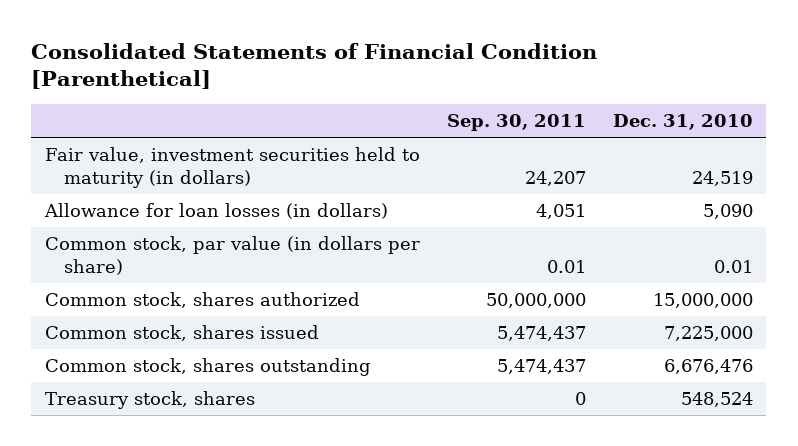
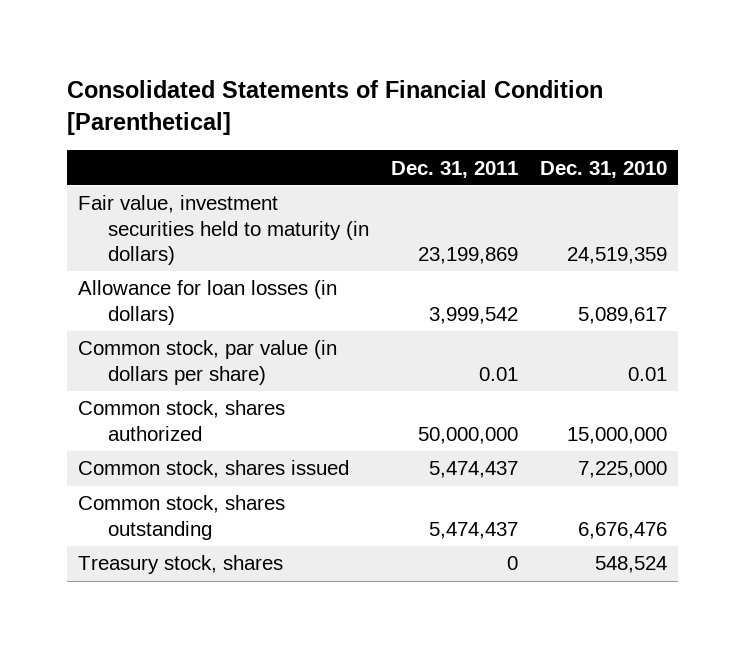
- | Sep. 30, 2011 | Dec. 31, 2010
+ | Dec. 31, 2011 | Dec. 31, 2010
- Fair value, investment securities held to maturity (in dollars) | 24,207 | 24,519
- Allowance for loan losses (in dollars) | 4,051 | 5,090
+ Fair value, investment securities held to maturity (in dollars) | 23,199,869 | 24,519,359
+ Allowance for loan losses (in dollars) | 3,999,542 | 5,089,617

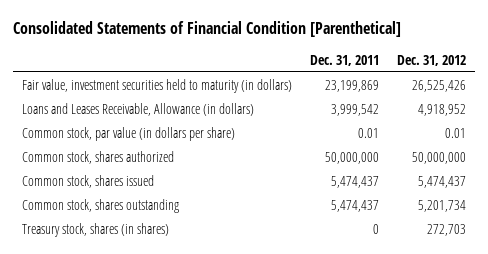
- | Dec. 31, 2011 | Dec. 31, 2010
+ | Dec. 31, 2011 | Dec. 31, 2012
- Allowance for loan losses (in dollars) | 3,999,542 | 5,089,617
+ Loans and Leases Receivable, Allowance (in dollars) | 3,999,542 | 4,918,952
- Treasury stock, shares | 0 | 548,524
+ Treasury stock, shares (in shares) | 0 | 272,703

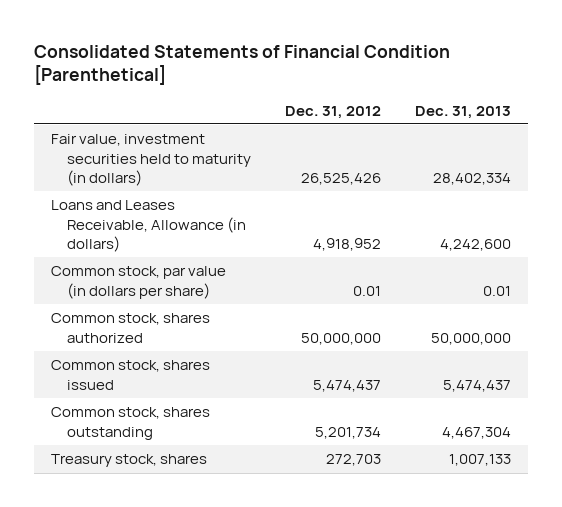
- | Dec. 31, 2011 | Dec. 31, 2012
+ | Dec. 31, 2012 | Dec. 31, 2013
- Treasury stock, shares (in shares) | 0 | 272,703
+ Treasury stock, shares | 272,703 | 1,007,133

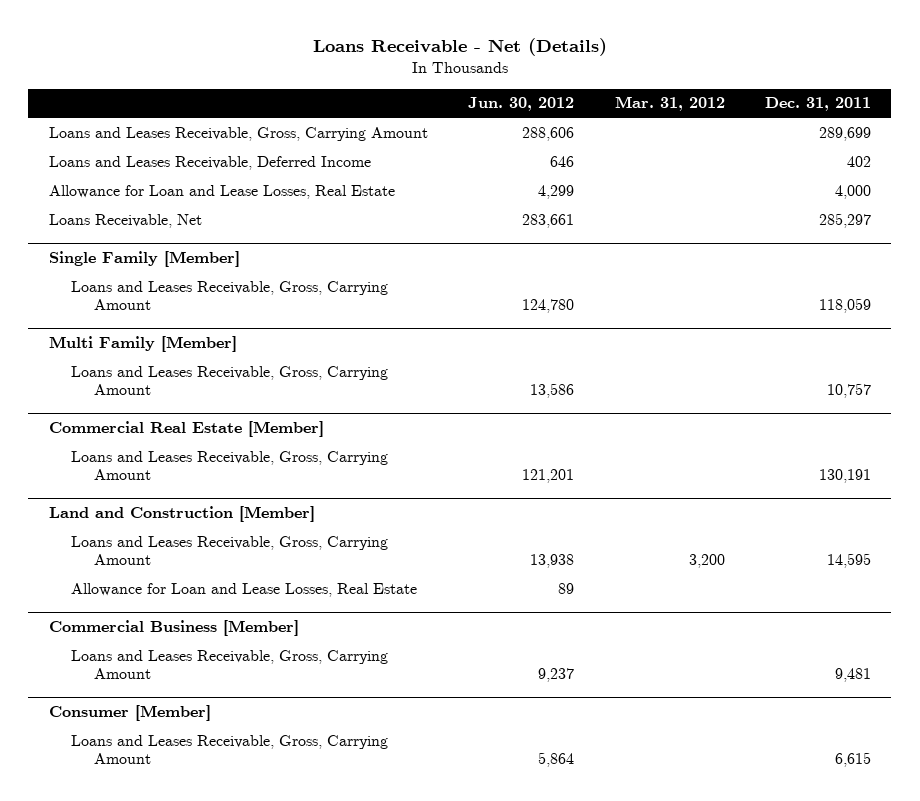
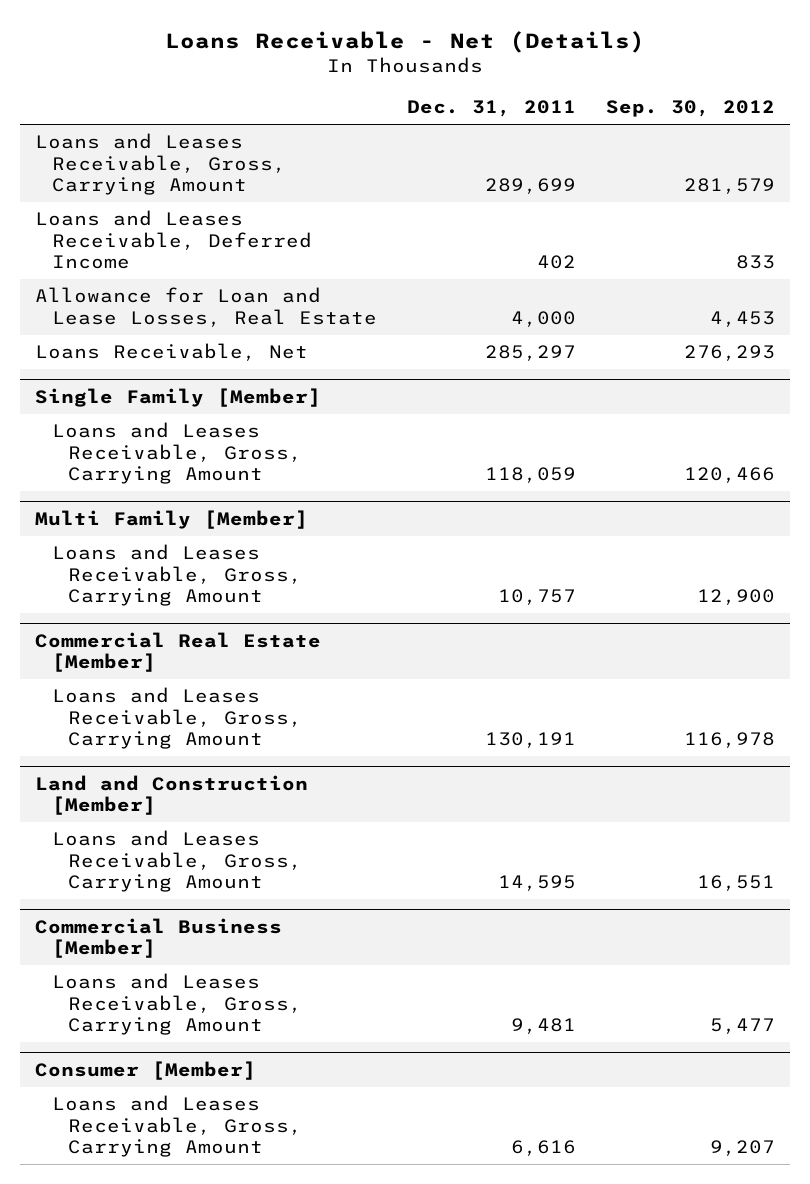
- | Jun. 30, 2012 | Mar. 31, 2012 | Dec. 31, 2011
+ | Dec. 31, 2011 | Sep. 30, 2012
@ Land and Construction [Member]
- Allowance for Loan and Lease Losses, Real Estate | 89 | |
@ Consumer [Member]
- Loans and Leases Receivable, Gross, Carrying Amount | 5,864 | | 6,615
+ Loans and Leases Receivable, Gross, Carrying Amount | 6,616 | 9,207

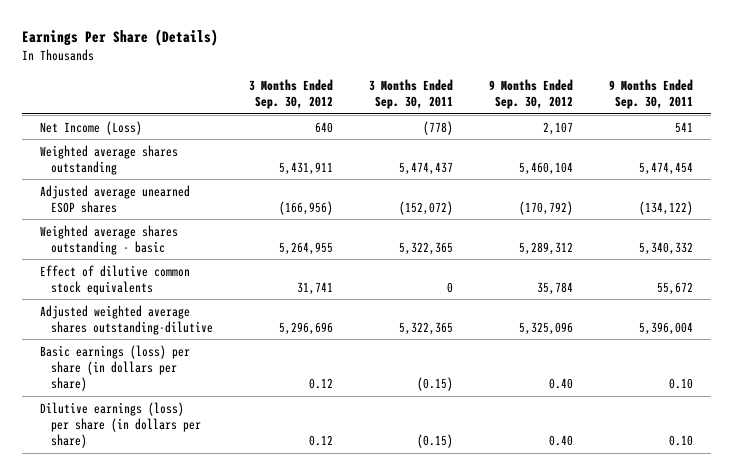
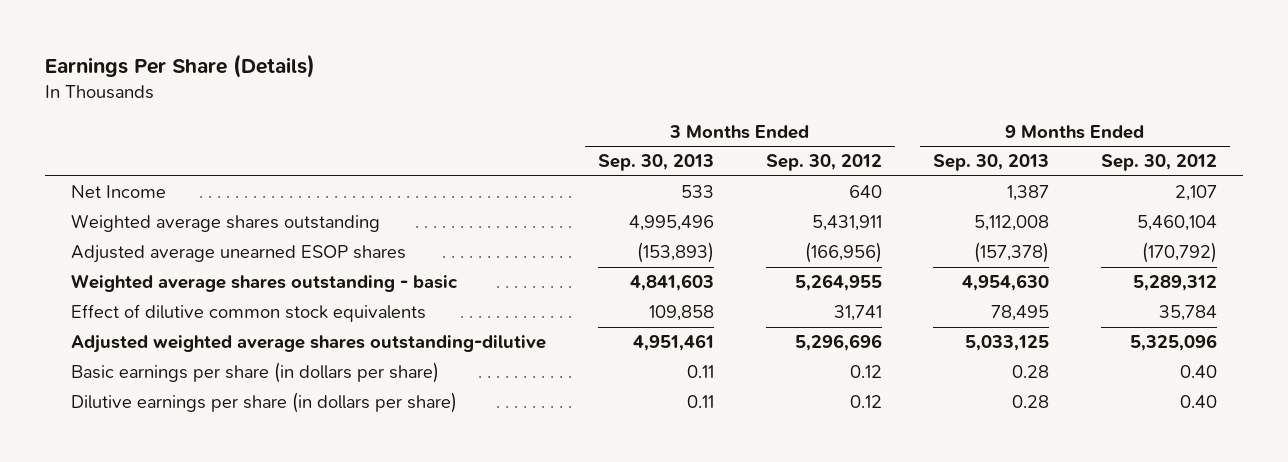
- | 3 Months Ended Sep. 30, 2012 | 3 Months Ended Sep. 30, 2011 | 9 Months Ended Sep. 30, 2012 | 9 Months Ended Sep. 30, 2011
+ | 3 Months Ended Sep. 30, 2013 | 3 Months Ended Sep. 30, 2012 | 9 Months Ended Sep. 30, 2013 | 9 Months Ended Sep. 30, 2012
- Net Income (Loss) | 640 | (778) | 2,107 | 541
+ Net Income | 533 | 640 | 1,387 | 2,107
- Basic earnings (loss) per share (in dollars per share) | 0.12 | (0.15) | 0.40 | 0.10
- Dilutive earnings (loss) per share (in dollars per share) | 0.12 | (0.15) | 0.40 | 0.10
+ Basic earnings per share (in dollars per share) | 0.11 | 0.12 | 0.28 | 0.40
+ Dilutive earnings per share (in dollars per share) | 0.11 | 0.12 | 0.28 | 0.40

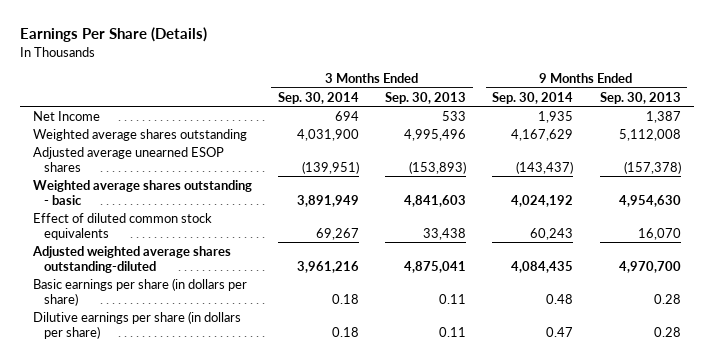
- | 3 Months Ended Sep. 30, 2013 | 3 Months Ended Sep. 30, 2012 | 9 Months Ended Sep. 30, 2013 | 9 Months Ended Sep. 30, 2012
+ | 3 Months Ended Sep. 30, 2014 | 3 Months Ended Sep. 30, 2013 | 9 Months Ended Sep. 30, 2014 | 9 Months Ended Sep. 30, 2013
- Effect of dilutive common stock equivalents | 109,858 | 31,741 | 78,495 | 35,784
- Adjusted weighted average shares outstanding-dilutive | 4,951,461 | 5,296,696 | 5,033,125 | 5,325,096
+ Effect of diluted common stock equivalents | 69,267 | 33,438 | 60,243 | 16,070
+ Adjusted weighted average shares outstanding-diluted | 3,961,216 | 4,875,041 | 4,084,435 | 4,970,700

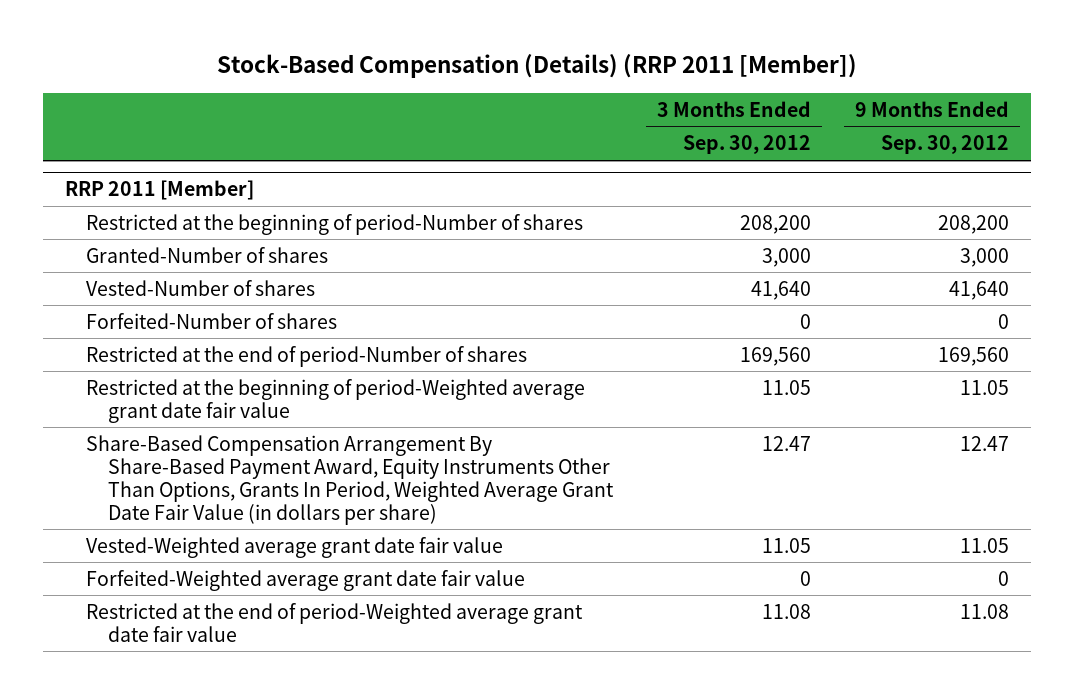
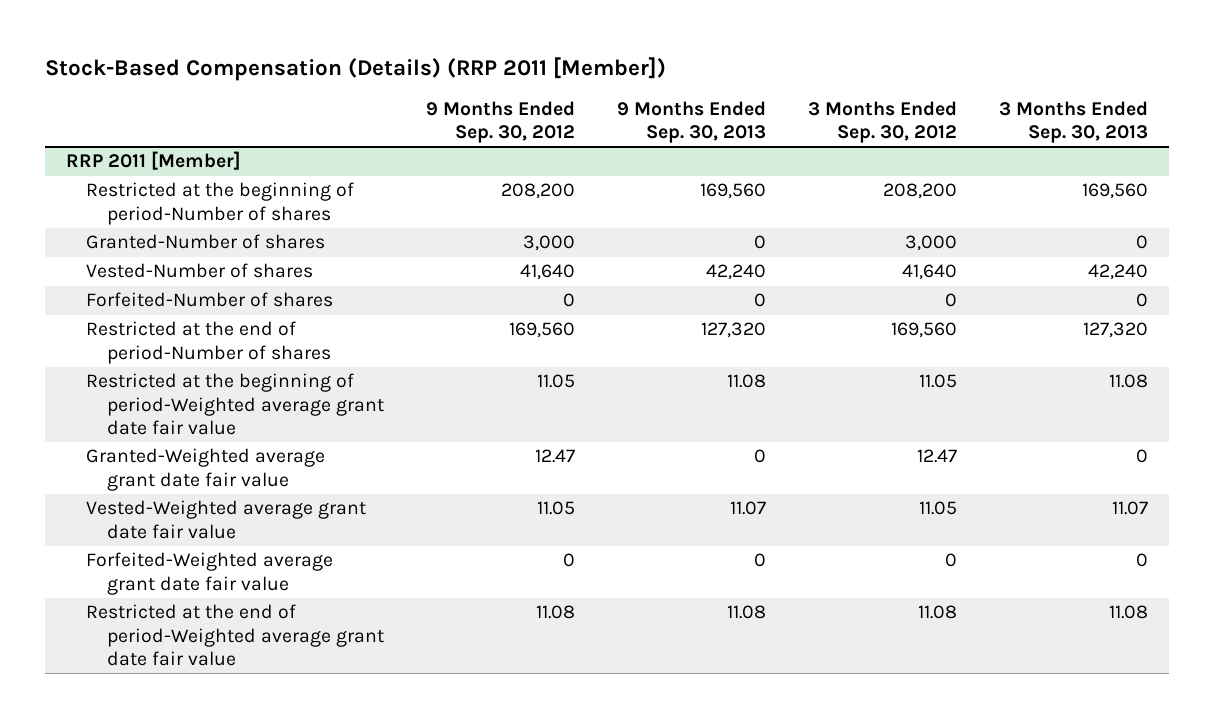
- | 3 Months Ended Sep. 30, 2012 | 9 Months Ended Sep. 30, 2012
+ | 9 Months Ended Sep. 30, 2012 | 9 Months Ended Sep. 30, 2013 | 3 Months Ended Sep. 30, 2012 | 3 Months Ended Sep. 30, 2013
@ RRP 2011 [Member]
- Share-Based Compensation Arrangement By Share-Based Payment Award, Equity Instruments Other Than Options, Grants In Period, Weighted Average Grant Date Fair Value (in dollars per share) | 12.47 | 12.47
+ Granted-Weighted average grant date fair value | 12.47 | 0 | 12.47 | 0

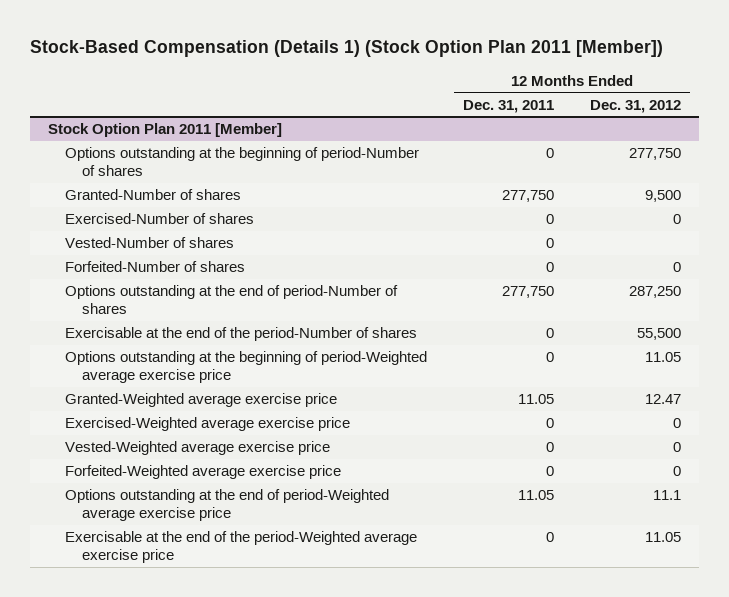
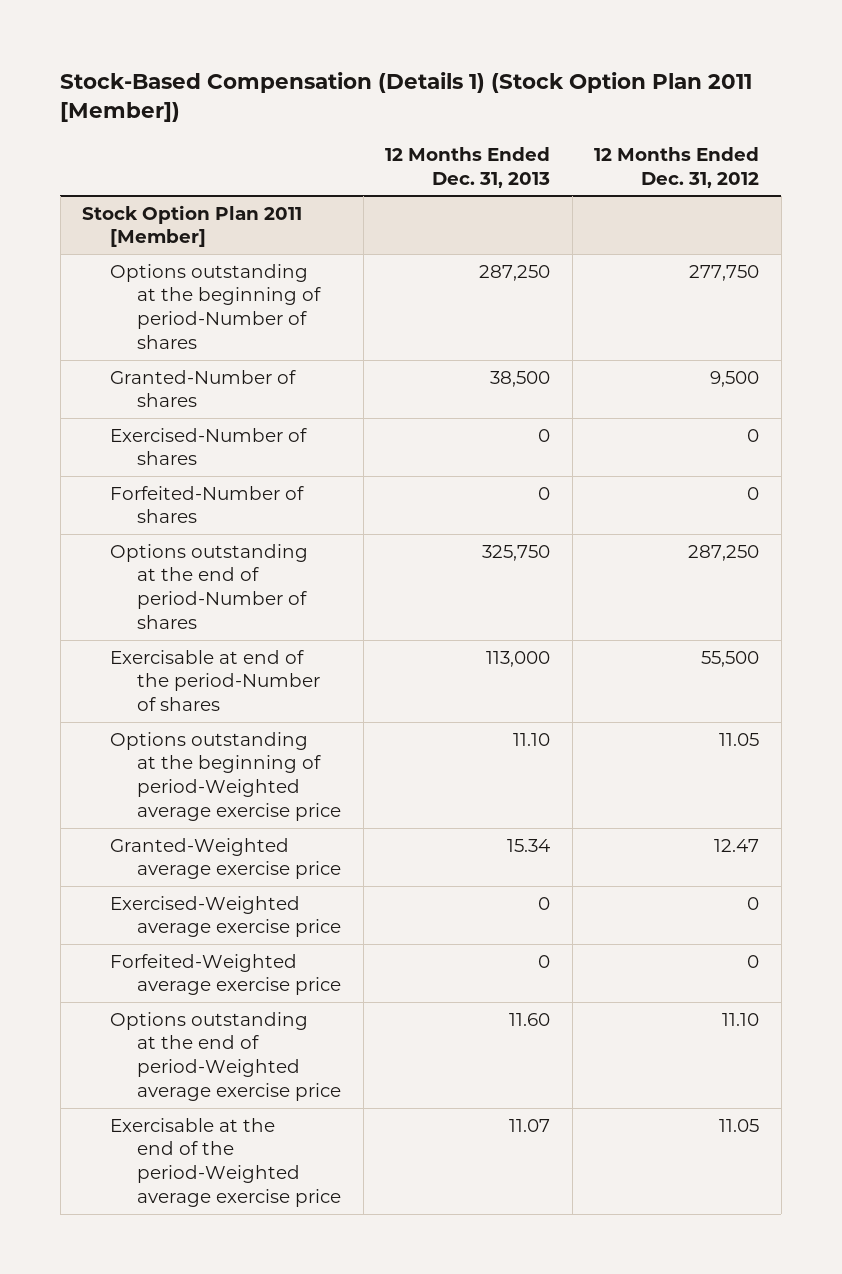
- | 12 Months Ended Dec. 31, 2011 | 12 Months Ended Dec. 31, 2012
+ | 12 Months Ended Dec. 31, 2013 | 12 Months Ended Dec. 31, 2012
@ Stock Option Plan 2011 [Member]
- Vested-Number of shares | 0 |
- Exercisable at the end of the period-Number of shares | 0 | 55,500
+ Exercisable at end of the period-Number of shares | 113,000 | 55,500
- Vested-Weighted average exercise price | 0 | 0
- Options outstanding at the end of period-Weighted average exercise price | 11.05 | 11.1
+ Options outstanding at the end of period-Weighted average exercise price | 11.60 | 11.10

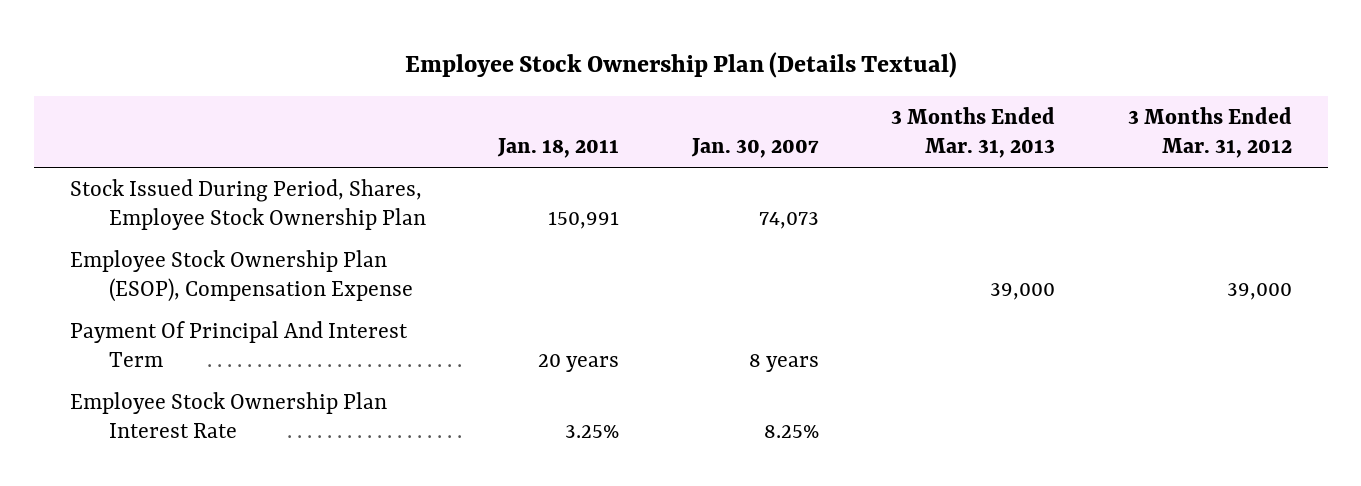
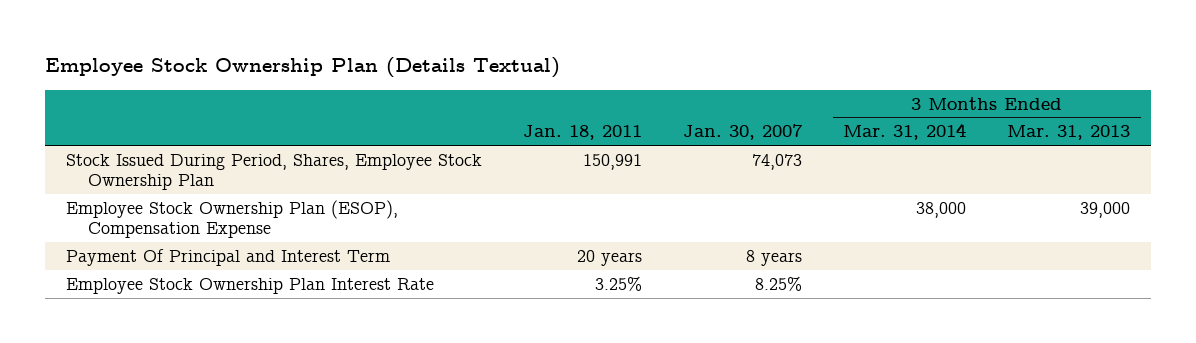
- | Jan. 18, 2011 | Jan. 30, 2007 | 3 Months Ended Mar. 31, 2013 | 3 Months Ended Mar. 31, 2012
+ | Jan. 18, 2011 | Jan. 30, 2007 | 3 Months Ended Mar. 31, 2014 | 3 Months Ended Mar. 31, 2013
- Payment Of Principal And Interest Term | 20 years | 8 years | |
+ Payment Of Principal and Interest Term | 20 years | 8 years | |

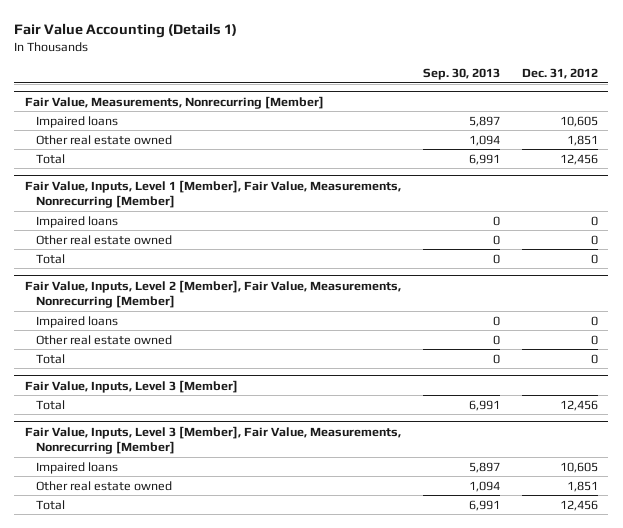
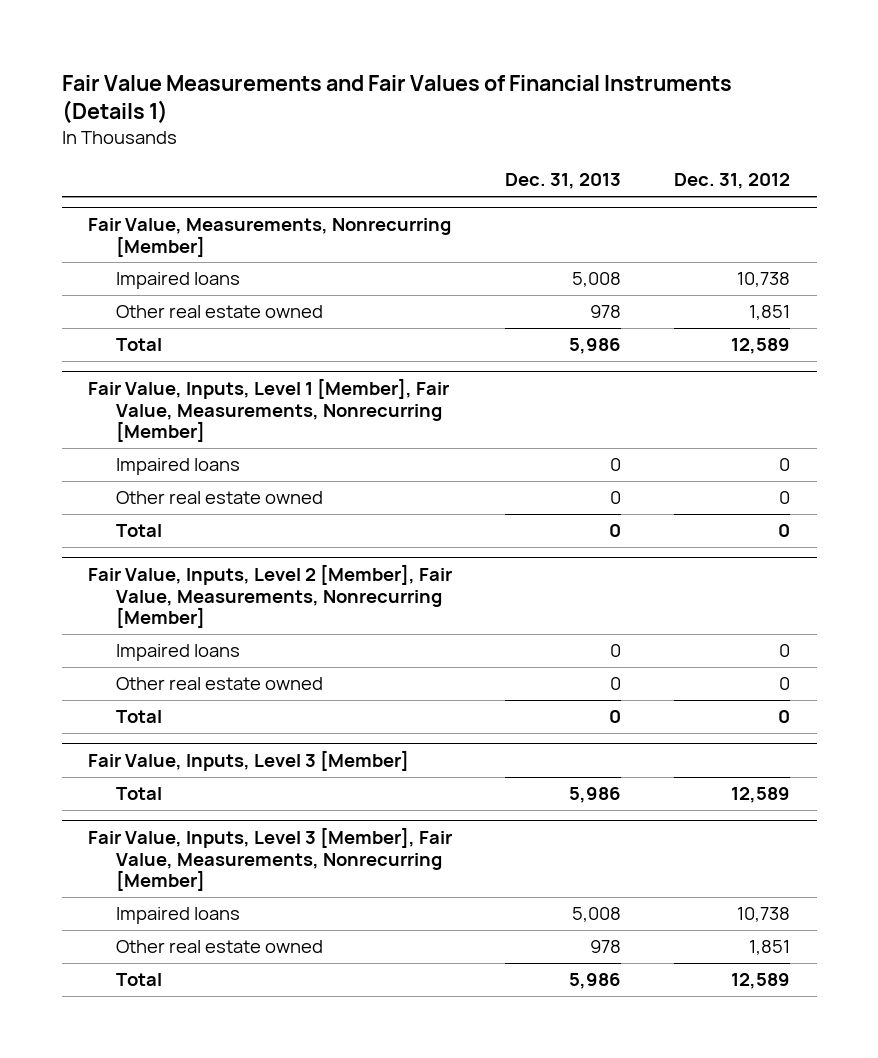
- Fair Value Accounting (Details 1)
+ Fair Value Measurements and Fair Values of Financial Instruments (Details 1)
- | Sep. 30, 2013 | Dec. 31, 2012
+ | Dec. 31, 2013 | Dec. 31, 2012
@ Fair Value, Measurements, Nonrecurring [Member]
- Impaired loans | 5,897 | 10,605
+ Impaired loans | 5,008 | 10,738
- Total | 6,991 | 12,456
+ Total | 5,986 | 12,589
@ Fair Value, Inputs, Level 3 [Member]
- Total | 6,991 | 12,456
+ Total | 5,986 | 12,589
@ Fair Value, Inputs, Level 3 [Member], Fair Value, Measurements, Nonrecurring [Member]
- Impaired loans | 5,897 | 10,605
+ Impaired loans | 5,008 | 10,738
- Total | 6,991 | 12,456
+ Total | 5,986 | 12,589

